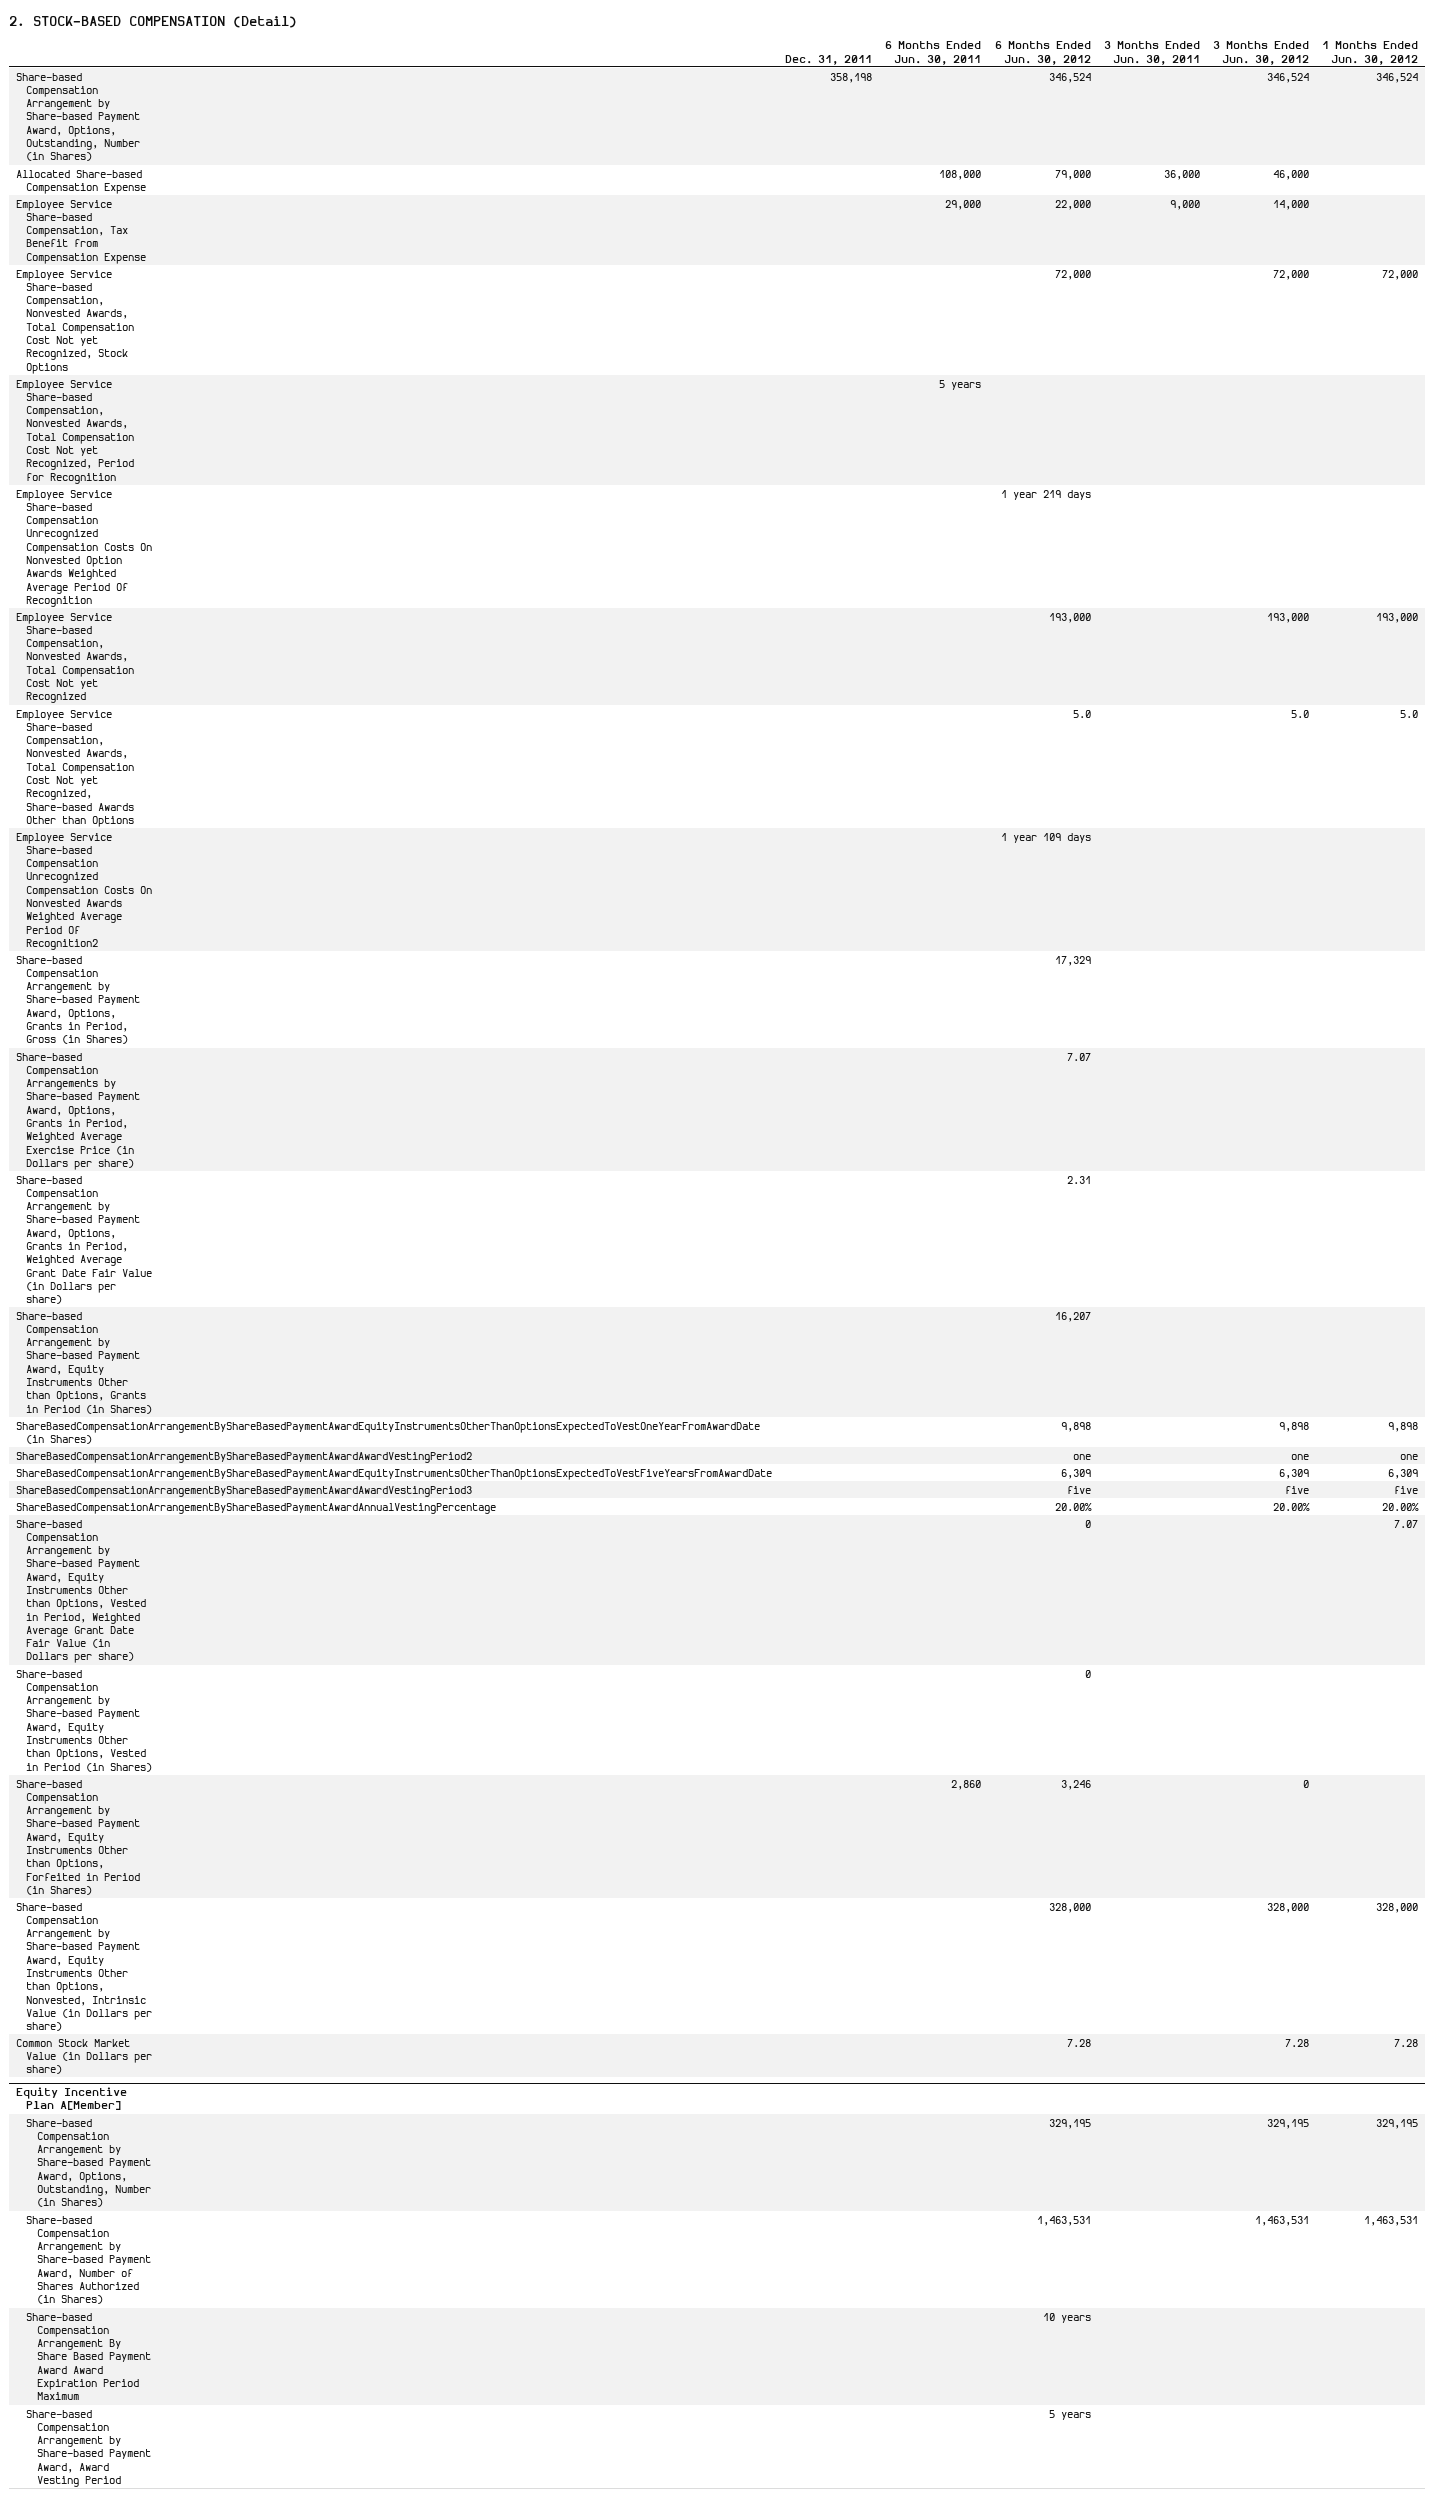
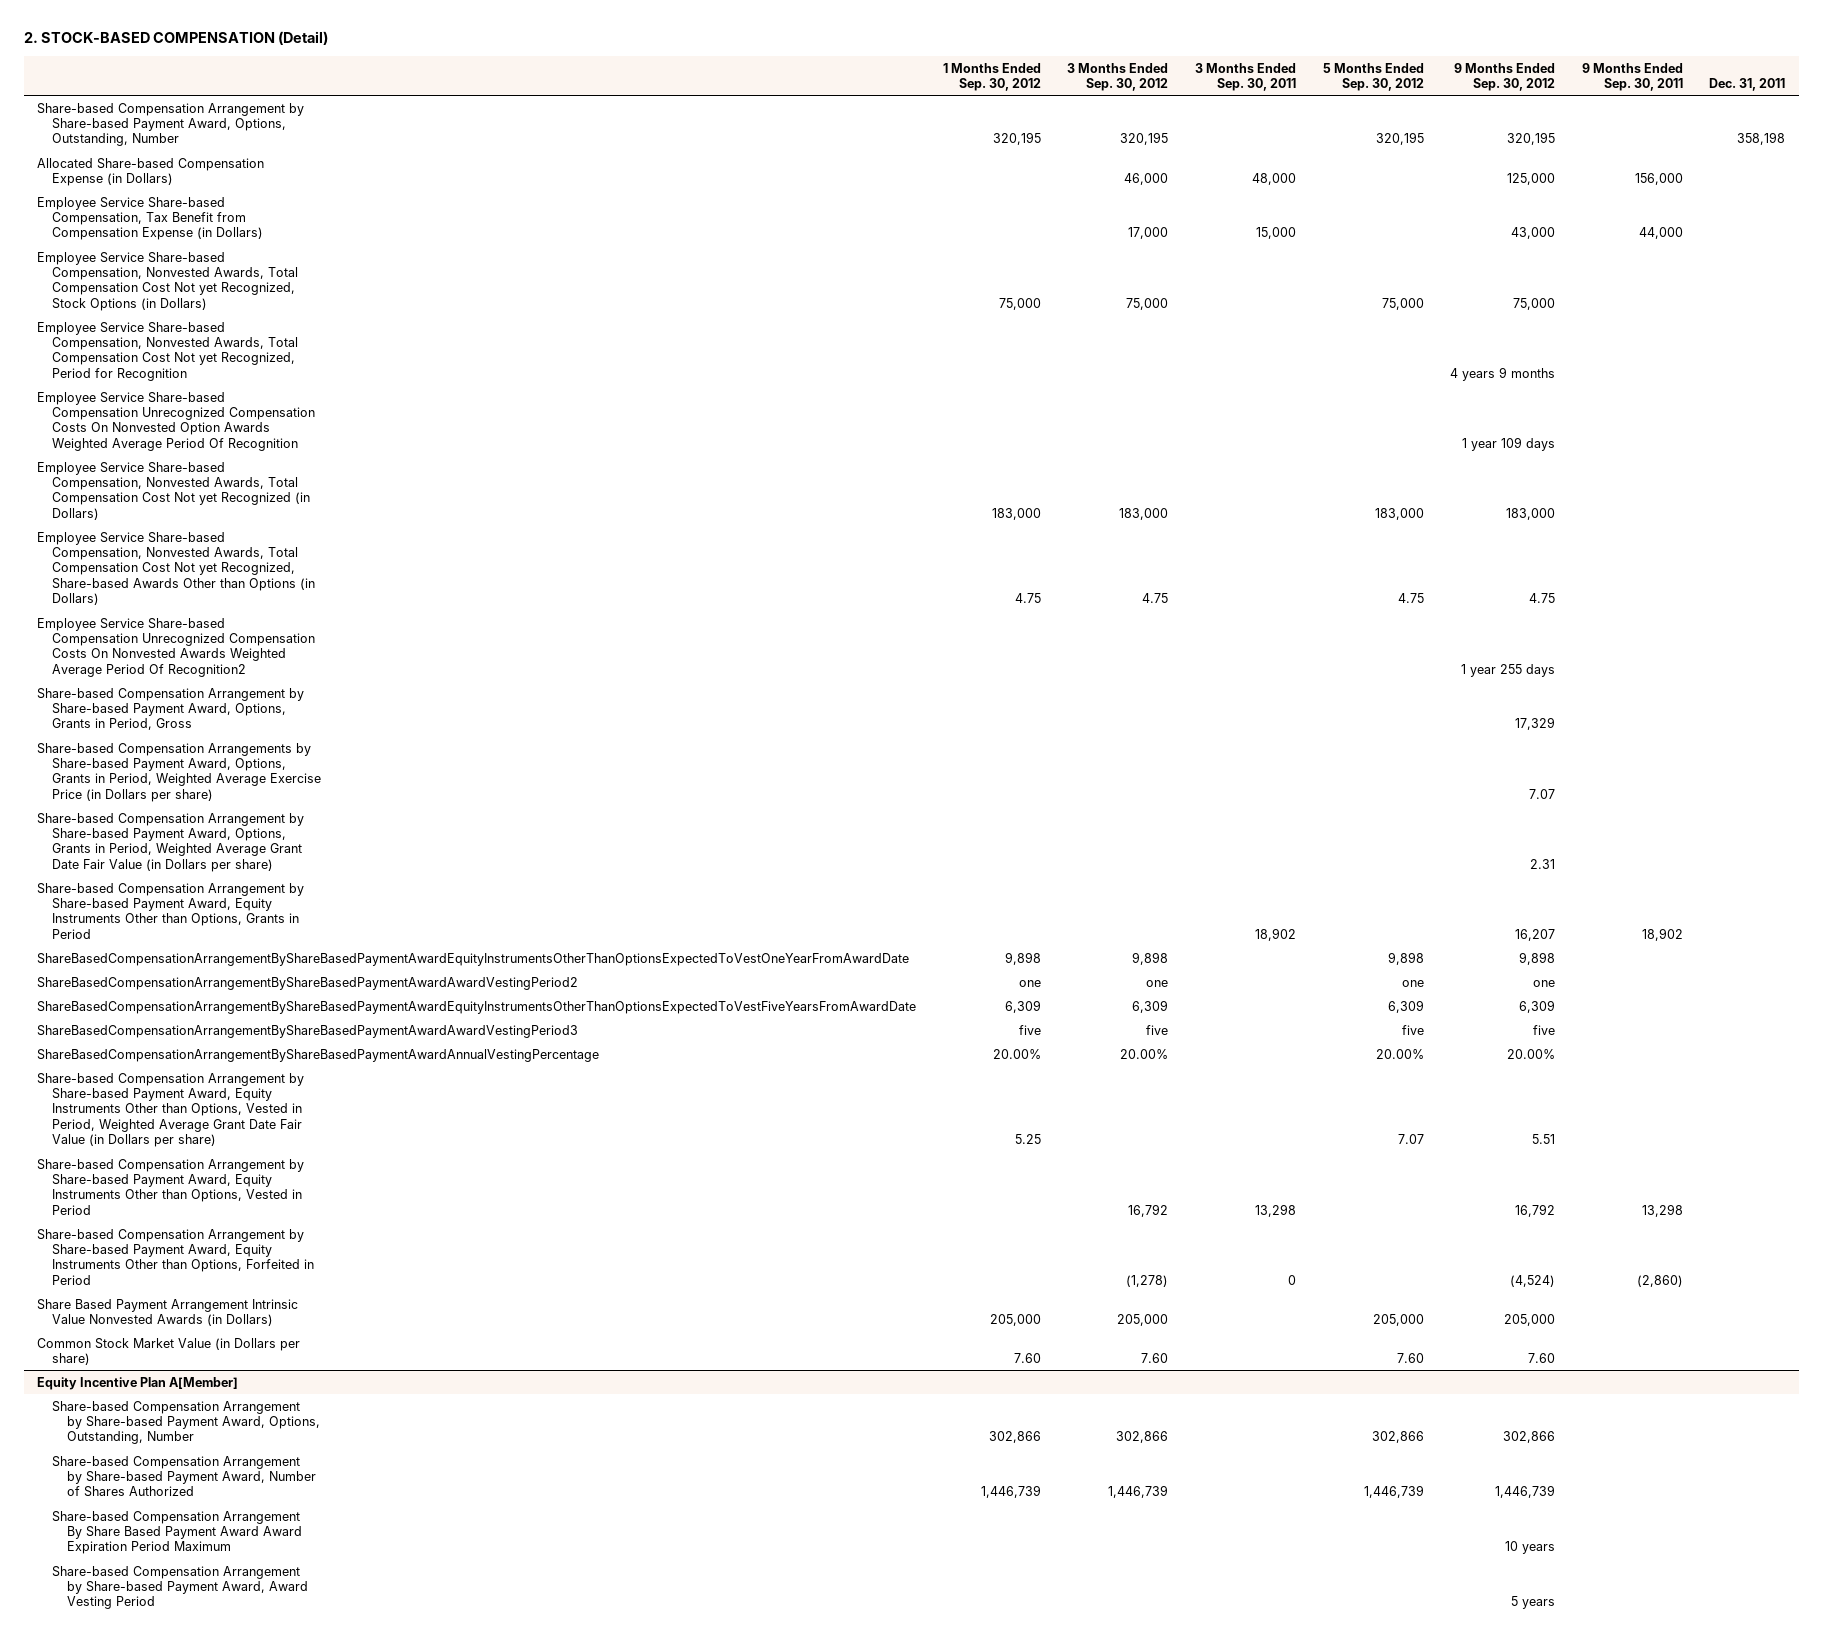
- | Dec. 31, 2011 | 6 Months Ended Jun. 30, 2011 | 6 Months Ended Jun. 30, 2012 | 3 Months Ended Jun. 30, 2011 | 3 Months Ended Jun. 30, 2012 | 1 Months Ended Jun. 30, 2012
+ | 1 Months Ended Sep. 30, 2012 | 3 Months Ended Sep. 30, 2012 | 3 Months Ended Sep. 30, 2011 | 5 Months Ended Sep. 30, 2012 | 9 Months Ended Sep. 30, 2012 | 9 Months Ended Sep. 30, 2011 | Dec. 31, 2011
- Share-based Compensation Arrangement by Share-based Payment Award, Options, Outstanding, Number (in Shares) | 358,198 | | 346,524 | | 346,524 | 346,524
- Allocated Share-based Compensation Expense | | 108,000 | 79,000 | 36,000 | 46,000 |
- Employee Service Share-based Compensation, Tax Benefit from Compensation Expense | | 29,000 | 22,000 | 9,000 | 14,000 |
- Employee Service Share-based Compensation, Nonvested Awards, Total Compensation Cost Not yet Recognized, Stock Options | | | 72,000 | | 72,000 | 72,000
+ Share-based Compensation Arrangement by Share-based Payment Award, Options, Outstanding, Number | 320,195 | 320,195 | | 320,195 | 320,195 | | 358,198
+ Allocated Share-based Compensation Expense (in Dollars) | | 46,000 | 48,000 | | 125,000 | 156,000 |
+ Employee Service Share-based Compensation, Tax Benefit from Compensation Expense (in Dollars) | | 17,000 | 15,000 | | 43,000 | 44,000 |
+ Employee Service Share-based Compensation, Nonvested Awards, Total Compensation Cost Not yet Recognized, Stock Options (in Dollars) | 75,000 | 75,000 | | 75,000 | 75,000 | |
- Employee Service Share-based Compensation, Nonvested Awards, Total Compensation Cost Not yet Recognized | | | 193,000 | | 193,000 | 193,000
- Employee Service Share-based Compensation, Nonvested Awards, Total Compensation Cost Not yet Recognized, Share-based Awards Other than Options | | | 5.0 | | 5.0 | 5.0
+ Employee Service Share-based Compensation, Nonvested Awards, Total Compensation Cost Not yet Recognized (in Dollars) | 183,000 | 183,000 | | 183,000 | 183,000 | |
+ Employee Service Share-based Compensation, Nonvested Awards, Total Compensation Cost Not yet Recognized, Share-based Awards Other than Options (in Dollars) | 4.75 | 4.75 | | 4.75 | 4.75 | |
- Share-based Compensation Arrangement by Share-based Payment Award, Options, Grants in Period, Gross (in Shares) | | | 17,329 | | |
+ Share-based Compensation Arrangement by Share-based Payment Award, Options, Grants in Period, Gross | | | | | 17,329 | |
- Share-based Compensation Arrangement by Share-based Payment Award, Equity Instruments Other than Options, Grants in Period (in Shares) | | | 16,207 | | |
- ShareBasedCompensationArrangementByShareBasedPaymentAwardEquityInstrumentsOtherThanOptionsExpectedToVestOneYearFromAwardDate (in Shares) | | | 9,898 | | 9,898 | 9,898
+ Share-based Compensation Arrangement by Share-based Payment Award, Equity Instruments Other than Options, Grants in Period | | | 18,902 | | 16,207 | 18,902 |
+ ShareBasedCompensationArrangementByShareBasedPaymentAwardEquityInstrumentsOtherThanOptionsExpectedToVestOneYearFromAwardDate | 9,898 | 9,898 | | 9,898 | 9,898 | |
- Share-based Compensation Arrangement by Share-based Payment Award, Equity Instruments Other than Options, Vested in Period (in Shares) | | | 0 | | |
- Share-based Compensation Arrangement by Share-based Payment Award, Equity Instruments Other than Options, Forfeited in Period (in Shares) | | 2,860 | 3,246 | | 0 |
- Share-based Compensation Arrangement by Share-based Payment Award, Equity Instruments Other than Options, Nonvested, Intrinsic Value (in Dollars per share) | | | 328,000 | | 328,000 | 328,000
+ Share-based Compensation Arrangement by Share-based Payment Award, Equity Instruments Other than Options, Vested in Period | | 16,792 | 13,298 | | 16,792 | 13,298 |
+ Share-based Compensation Arrangement by Share-based Payment Award, Equity Instruments Other than Options, Forfeited in Period | | (1,278) | 0 | | (4,524) | (2,860) |
+ Share Based Payment Arrangement Intrinsic Value Nonvested Awards (in Dollars) | 205,000 | 205,000 | | 205,000 | 205,000 | |
@ Equity Incentive Plan A[Member]
- Share-based Compensation Arrangement by Share-based Payment Award, Options, Outstanding, Number (in Shares) | | | 329,195 | | 329,195 | 329,195
- Share-based Compensation Arrangement by Share-based Payment Award, Number of Shares Authorized (in Shares) | | | 1,463,531 | | 1,463,531 | 1,463,531
+ Share-based Compensation Arrangement by Share-based Payment Award, Options, Outstanding, Number | 302,866 | 302,866 | | 302,866 | 302,866 | |
+ Share-based Compensation Arrangement by Share-based Payment Award, Number of Shares Authorized | 1,446,739 | 1,446,739 | | 1,446,739 | 1,446,739 | |

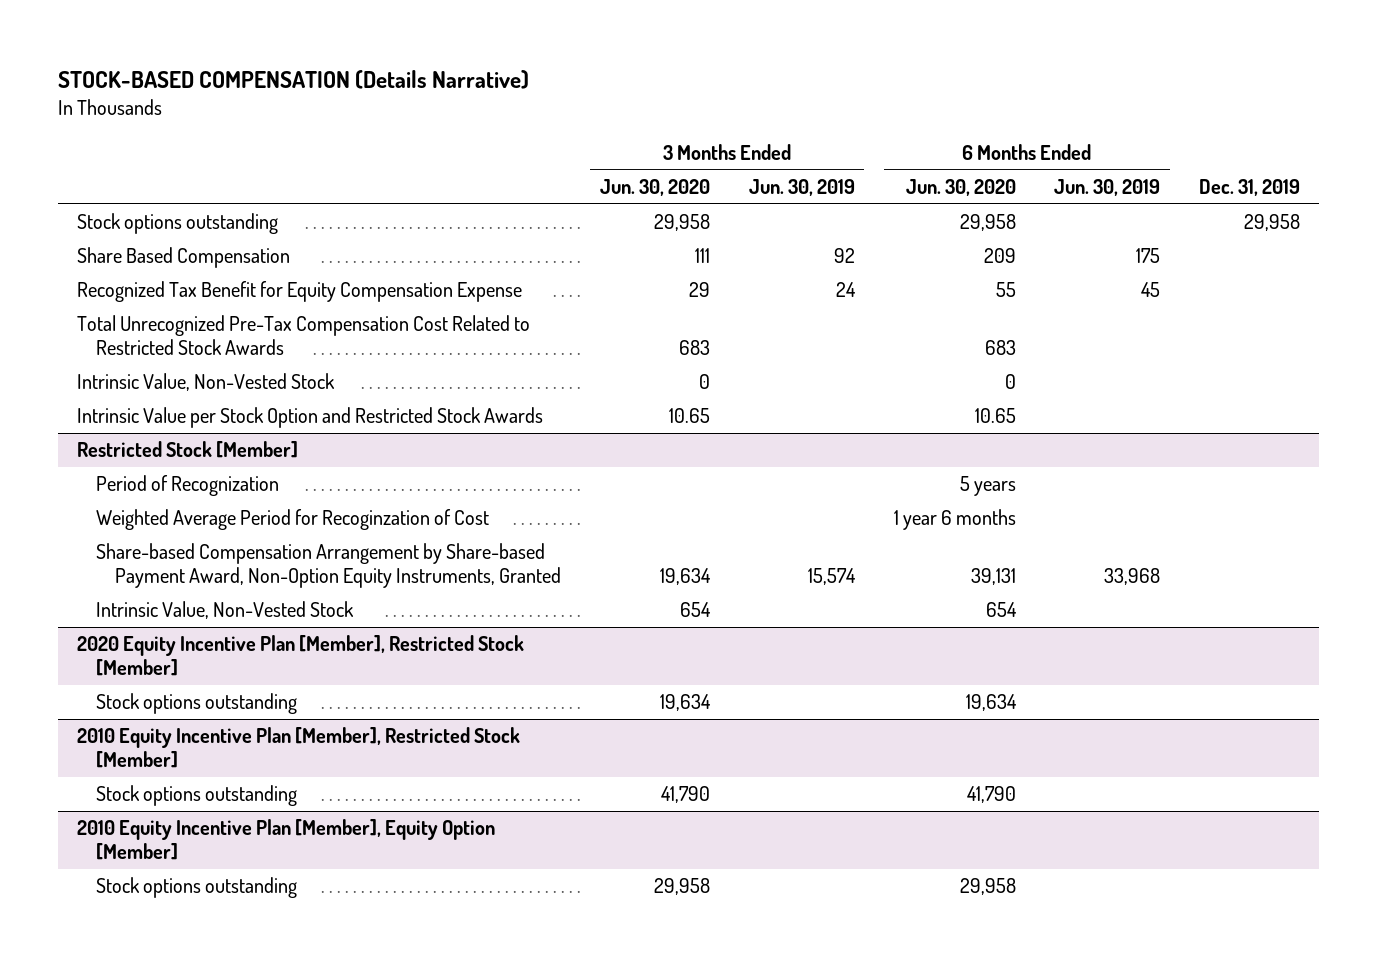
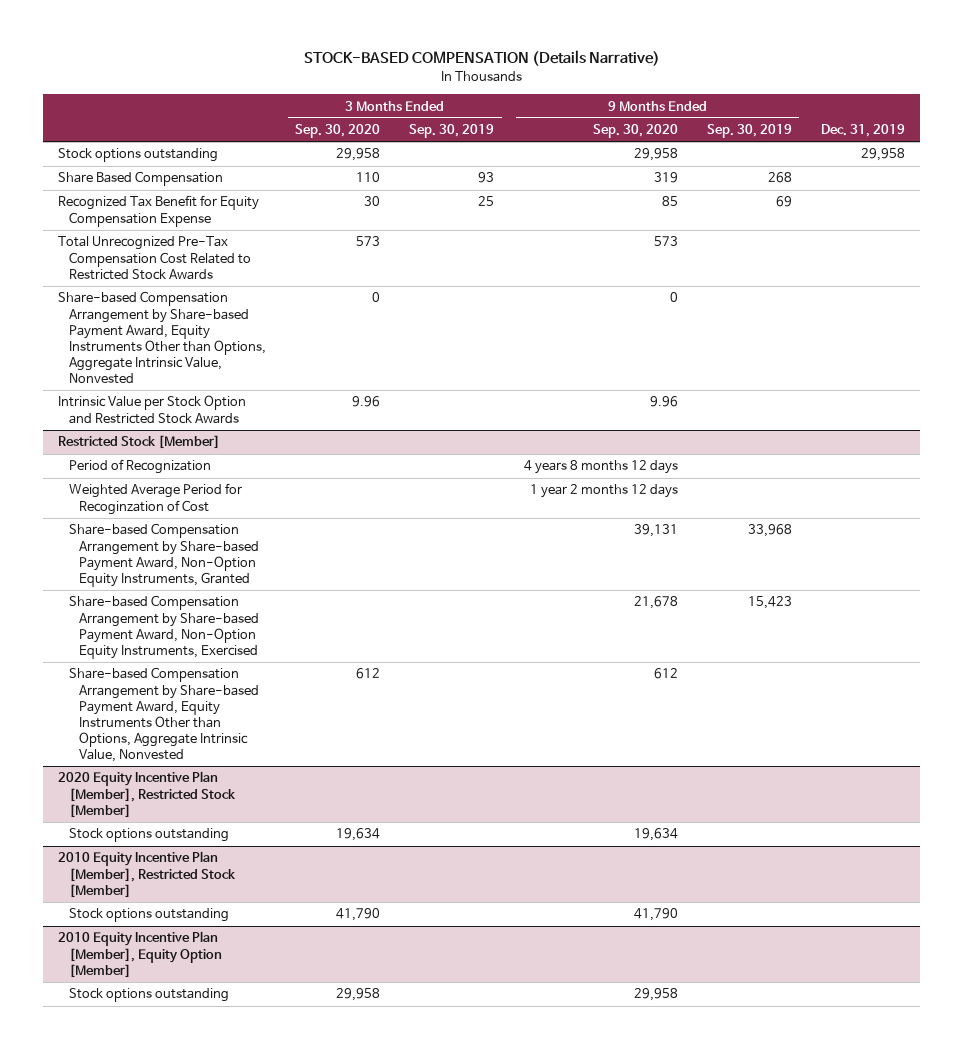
- | 3 Months Ended Jun. 30, 2020 | 3 Months Ended Jun. 30, 2019 | 6 Months Ended Jun. 30, 2020 | 6 Months Ended Jun. 30, 2019 | Dec. 31, 2019
+ | 3 Months Ended Sep. 30, 2020 | 3 Months Ended Sep. 30, 2019 | 9 Months Ended Sep. 30, 2020 | 9 Months Ended Sep. 30, 2019 | Dec. 31, 2019
- Intrinsic Value, Non-Vested Stock | 0 | | 0 | |
+ Share-based Compensation Arrangement by Share-based Payment Award, Equity Instruments Other than Options, Aggregate Intrinsic Value, Nonvested | 0 | | 0 | |
@ Restricted Stock [Member]
- Intrinsic Value, Non-Vested Stock | 654 | | 654 | |
+ Share-based Compensation Arrangement by Share-based Payment Award, Non-Option Equity Instruments, Exercised | | | 21,678 | 15,423 |
+ Share-based Compensation Arrangement by Share-based Payment Award, Equity Instruments Other than Options, Aggregate Intrinsic Value, Nonvested | 612 | | 612 | |

